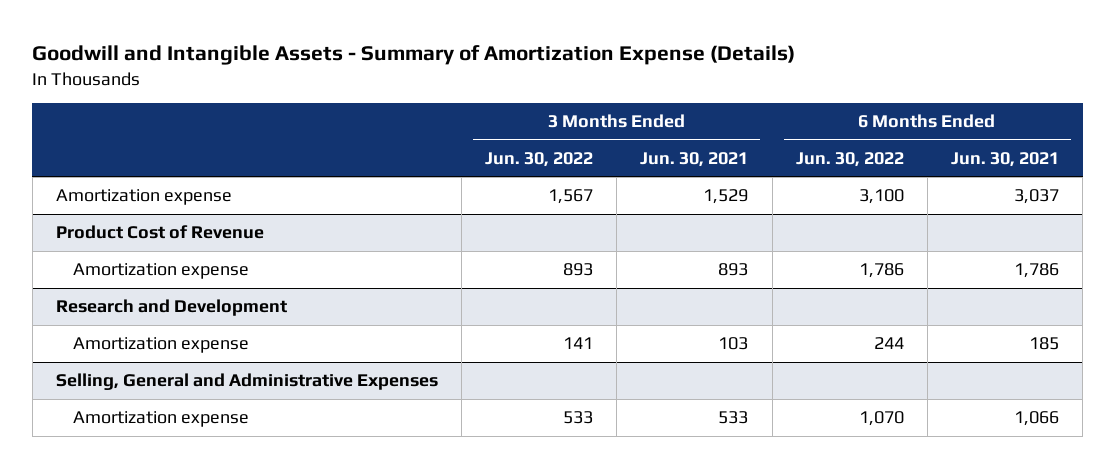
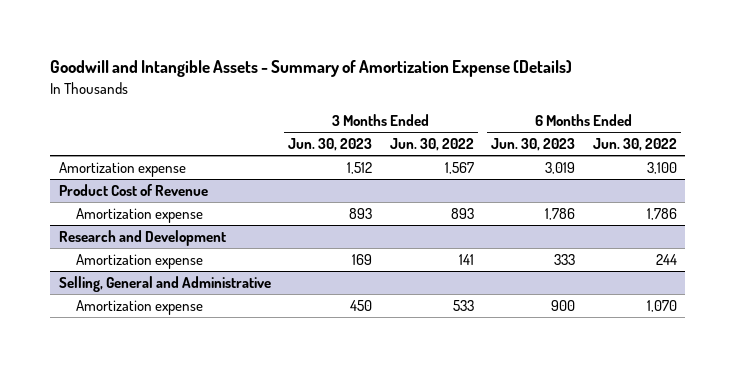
- | 3 Months Ended Jun. 30, 2022 | 3 Months Ended Jun. 30, 2021 | 6 Months Ended Jun. 30, 2022 | 6 Months Ended Jun. 30, 2021
+ | 3 Months Ended Jun. 30, 2023 | 3 Months Ended Jun. 30, 2022 | 6 Months Ended Jun. 30, 2023 | 6 Months Ended Jun. 30, 2022
- Selling, General and Administrative Expenses
+ Selling, General and Administrative

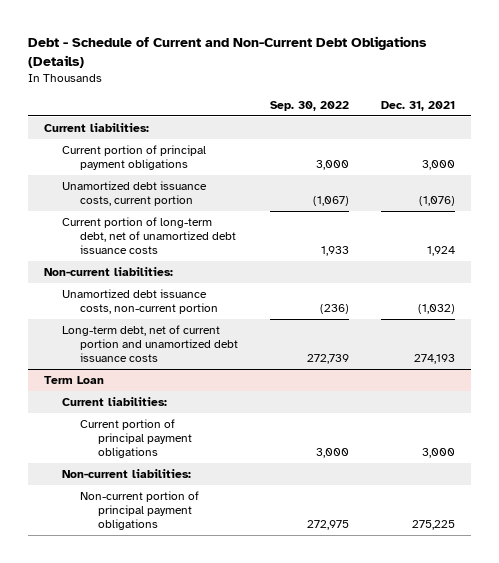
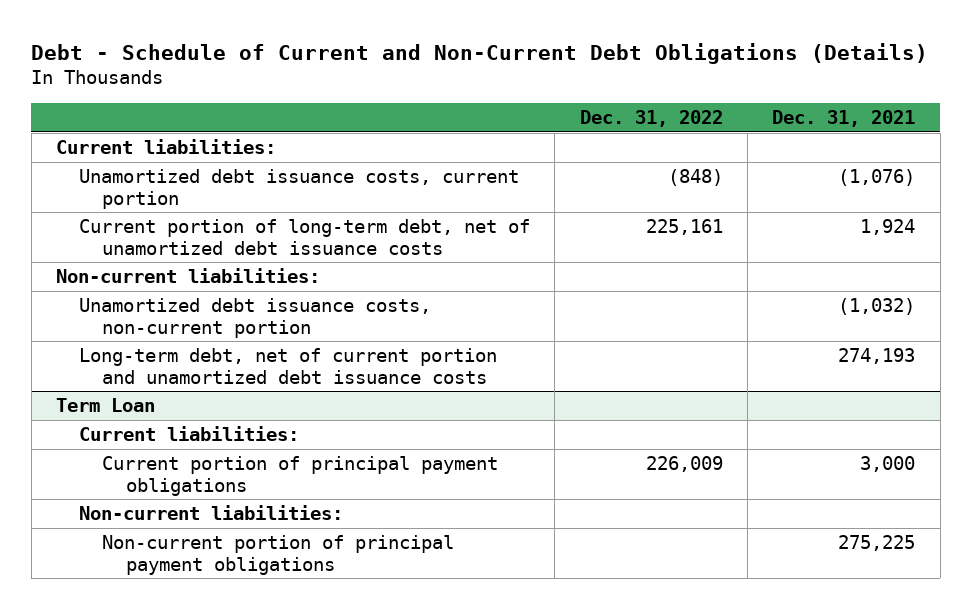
- | Sep. 30, 2022 | Dec. 31, 2021
+ | Dec. 31, 2022 | Dec. 31, 2021
- Current portion of principal payment obligations | 3,000 | 3,000

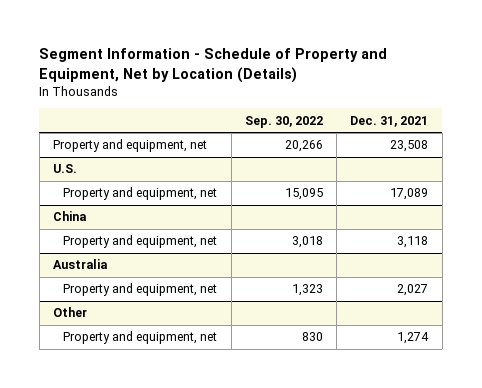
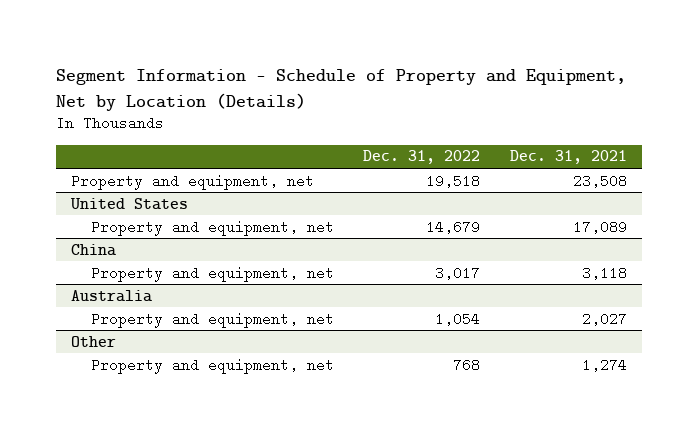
- | Sep. 30, 2022 | Dec. 31, 2021
+ | Dec. 31, 2022 | Dec. 31, 2021
- U.S.
+ United States

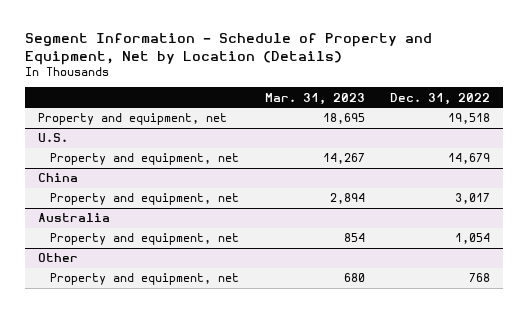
- | Dec. 31, 2022 | Dec. 31, 2021
+ | Mar. 31, 2023 | Dec. 31, 2022
- United States
+ U.S.

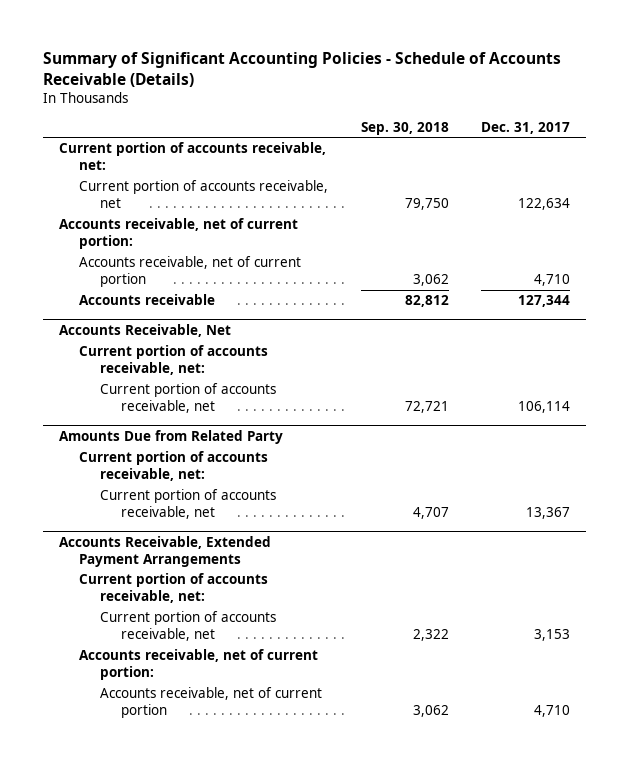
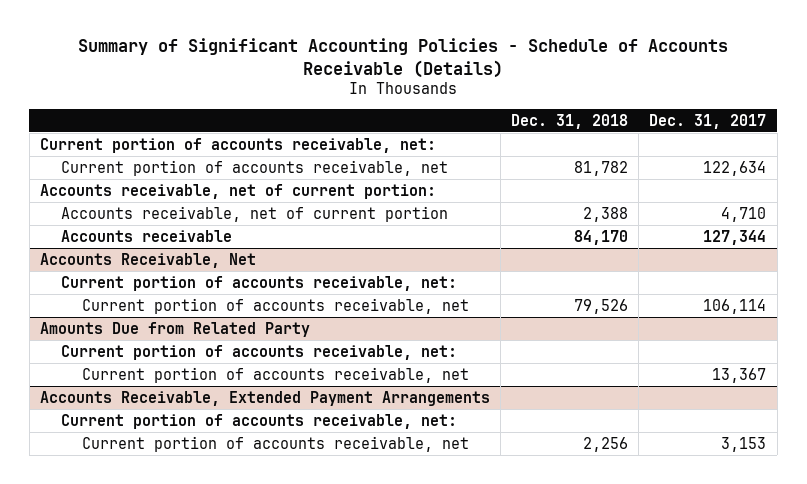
- | Sep. 30, 2018 | Dec. 31, 2017
+ | Dec. 31, 2018 | Dec. 31, 2017
@ Accounts Receivable, Extended Payment Arrangements
- Accounts receivable, net of current portion:
- Accounts receivable, net of current portion | 3,062 | 4,710

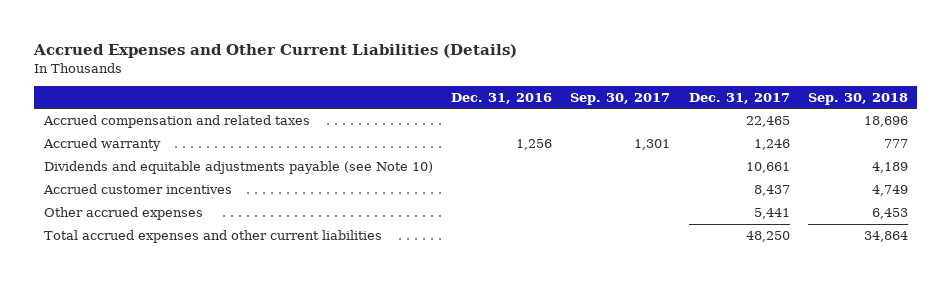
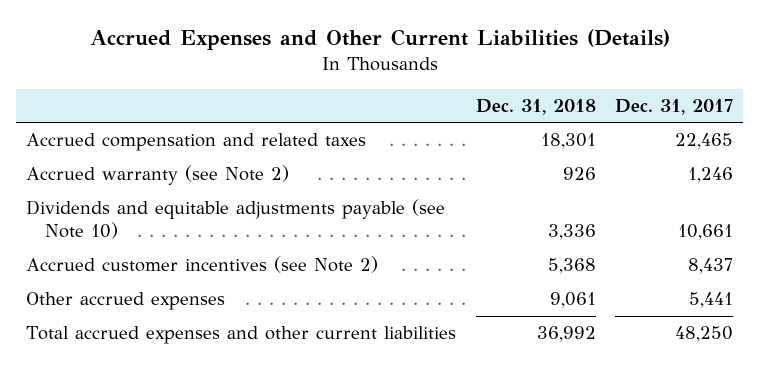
- | Dec. 31, 2016 | Sep. 30, 2017 | Dec. 31, 2017 | Sep. 30, 2018
+ | Dec. 31, 2018 | Dec. 31, 2017
- Accrued warranty | 1,256 | 1,301 | 1,246 | 777
+ Accrued warranty (see Note 2) | 926 | 1,246
- Accrued customer incentives | | | 8,437 | 4,749
+ Accrued customer incentives (see Note 2) | 5,368 | 8,437

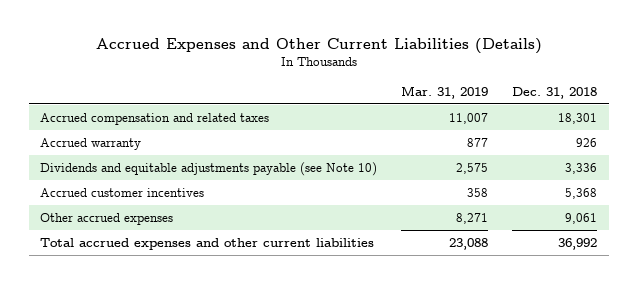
- | Dec. 31, 2018 | Dec. 31, 2017
+ | Mar. 31, 2019 | Dec. 31, 2018
- Accrued warranty (see Note 2) | 926 | 1,246
+ Accrued warranty | 877 | 926
- Accrued customer incentives (see Note 2) | 5,368 | 8,437
+ Accrued customer incentives | 358 | 5,368

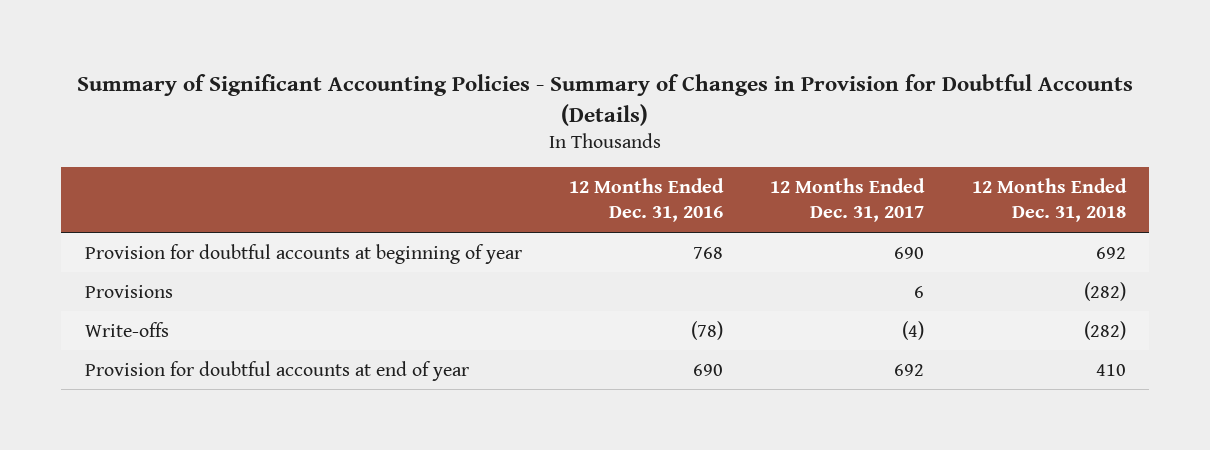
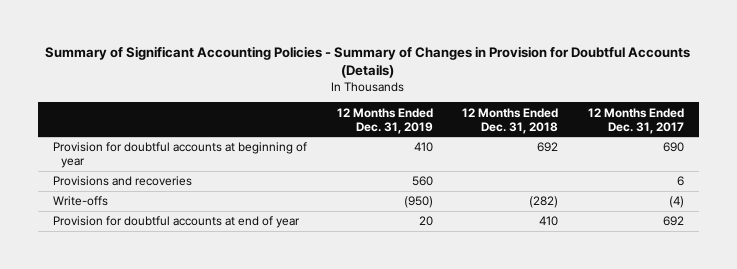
- | 12 Months Ended Dec. 31, 2016 | 12 Months Ended Dec. 31, 2017 | 12 Months Ended Dec. 31, 2018
+ | 12 Months Ended Dec. 31, 2019 | 12 Months Ended Dec. 31, 2018 | 12 Months Ended Dec. 31, 2017
- Provisions | | 6 | (282)
+ Provisions and recoveries | 560 | | 6

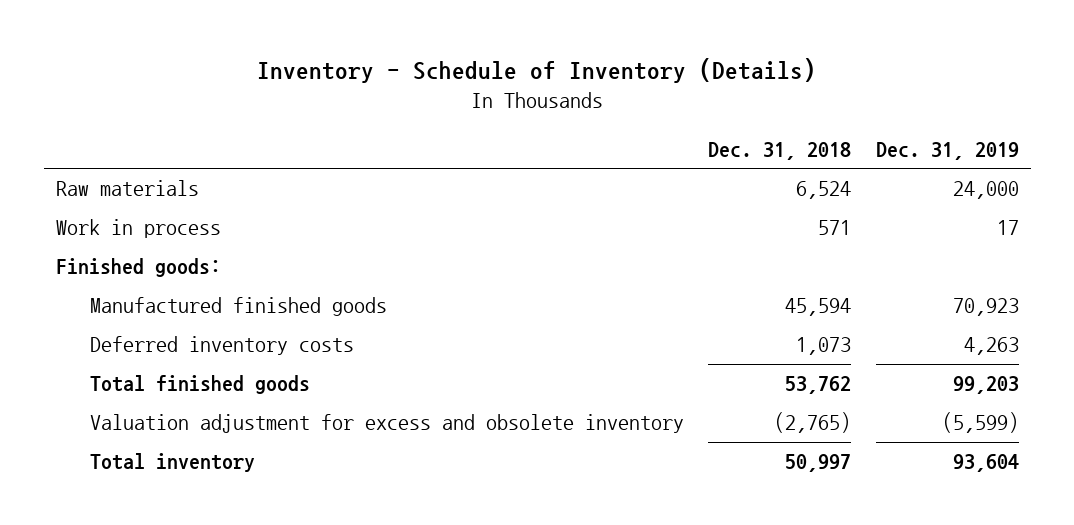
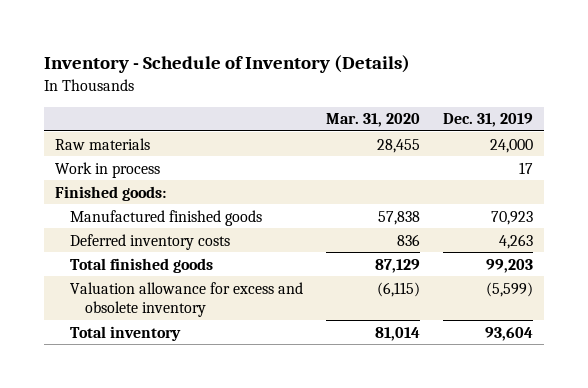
- | Dec. 31, 2018 | Dec. 31, 2019
+ | Mar. 31, 2020 | Dec. 31, 2019
- Valuation adjustment for excess and obsolete inventory | (2,765) | (5,599)
+ Valuation allowance for excess and obsolete inventory | (6,115) | (5,599)

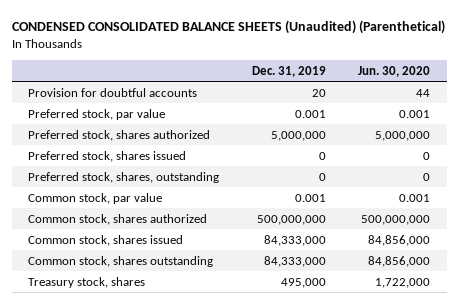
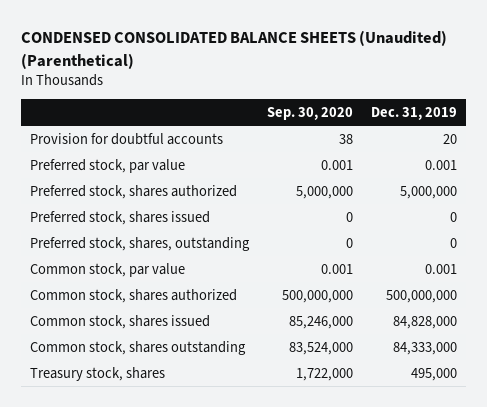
- | Dec. 31, 2019 | Jun. 30, 2020
+ | Sep. 30, 2020 | Dec. 31, 2019
- Common stock, shares issued | 84,333,000 | 84,856,000
+ Common stock, shares issued | 85,246,000 | 84,828,000

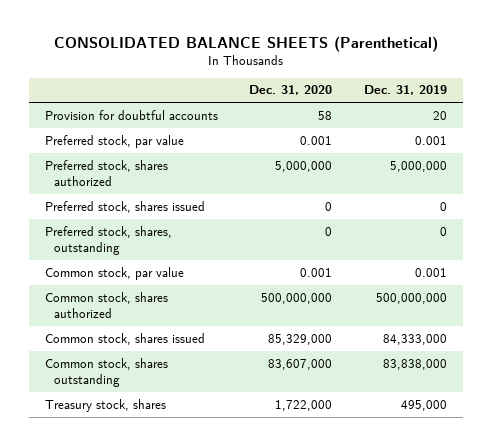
- CONDENSED CONSOLIDATED BALANCE SHEETS (Unaudited) (Parenthetical)
+ CONSOLIDATED BALANCE SHEETS (Parenthetical)
- | Sep. 30, 2020 | Dec. 31, 2019
+ | Dec. 31, 2020 | Dec. 31, 2019
- Common stock, shares issued | 85,246,000 | 84,828,000
- Common stock, shares outstanding | 83,524,000 | 84,333,000
+ Common stock, shares issued | 85,329,000 | 84,333,000
+ Common stock, shares outstanding | 83,607,000 | 83,838,000

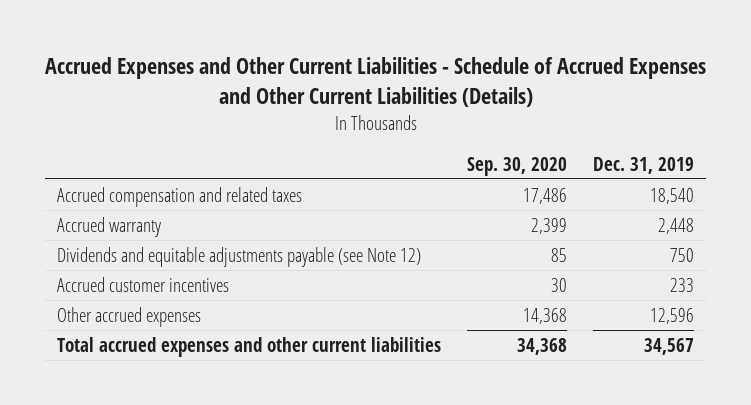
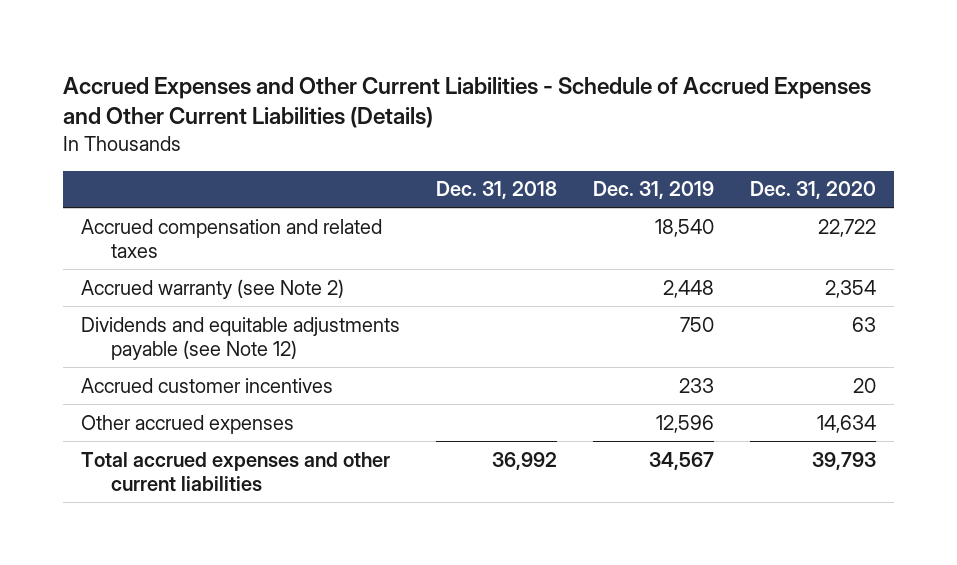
- | Sep. 30, 2020 | Dec. 31, 2019
+ | Dec. 31, 2018 | Dec. 31, 2019 | Dec. 31, 2020
- Accrued warranty | 2,399 | 2,448
+ Accrued warranty (see Note 2) | | 2,448 | 2,354

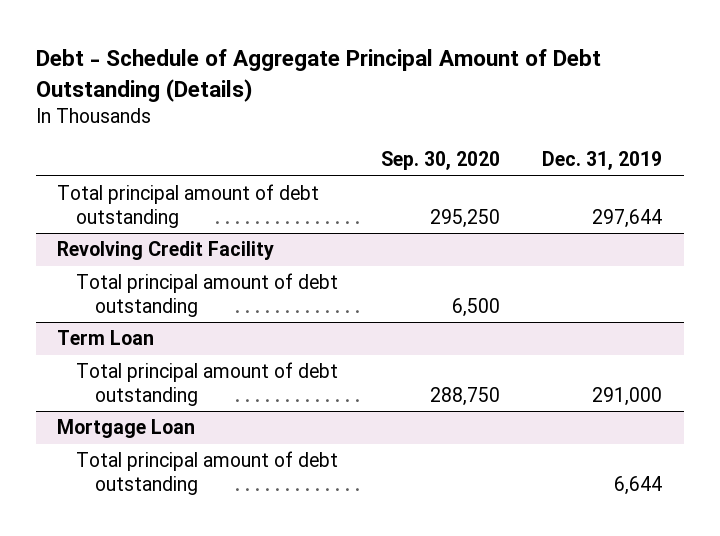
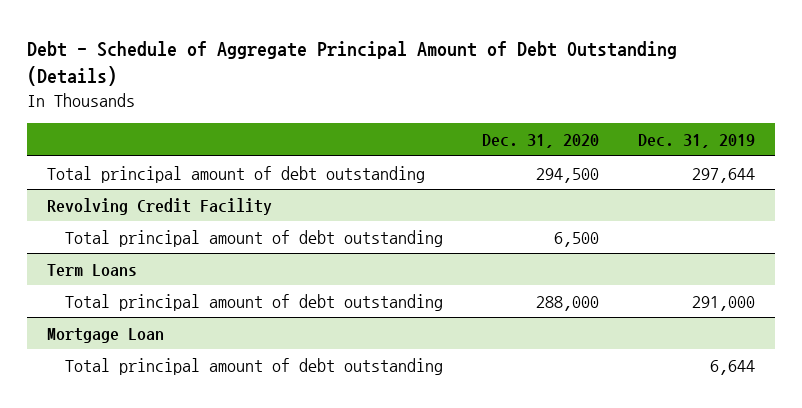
- | Sep. 30, 2020 | Dec. 31, 2019
+ | Dec. 31, 2020 | Dec. 31, 2019
- Term Loan
+ Term Loans

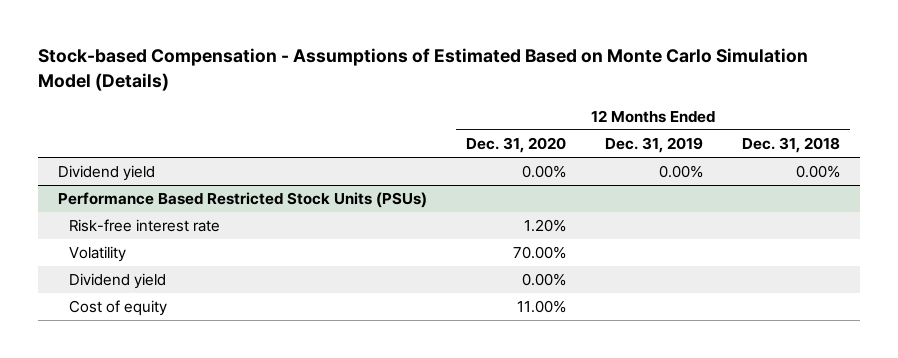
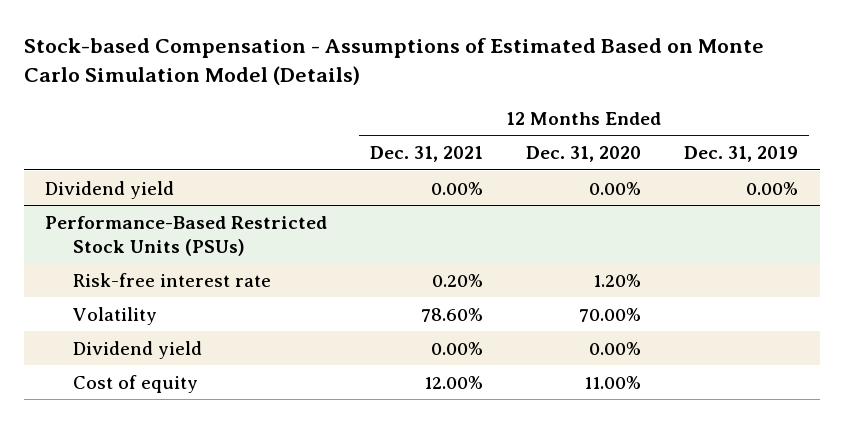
- | 12 Months Ended Dec. 31, 2020 | 12 Months Ended Dec. 31, 2019 | 12 Months Ended Dec. 31, 2018
+ | 12 Months Ended Dec. 31, 2021 | 12 Months Ended Dec. 31, 2020 | 12 Months Ended Dec. 31, 2019
- Performance Based Restricted Stock Units (PSUs)
+ Performance-Based Restricted Stock Units (PSUs)

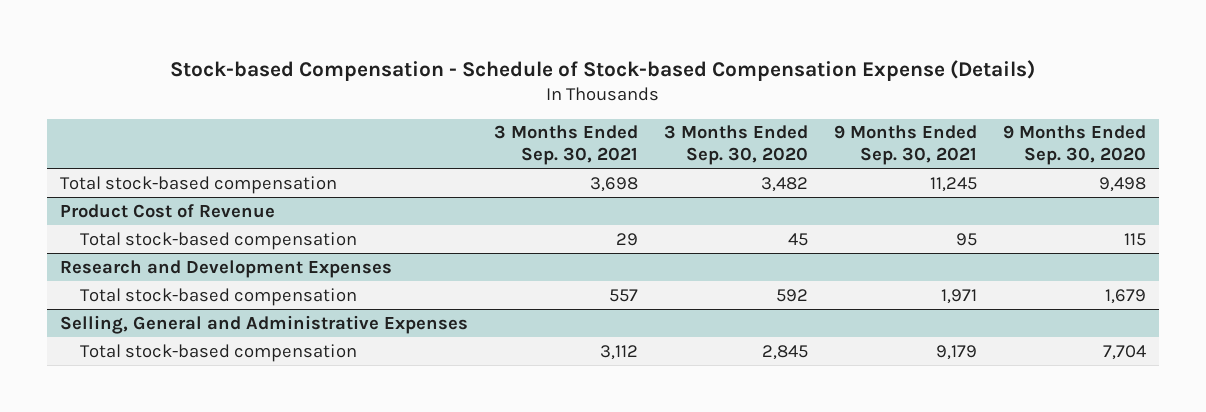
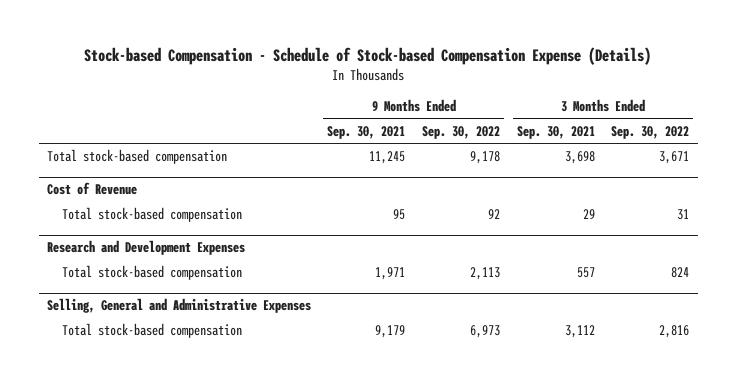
- | 3 Months Ended Sep. 30, 2021 | 3 Months Ended Sep. 30, 2020 | 9 Months Ended Sep. 30, 2021 | 9 Months Ended Sep. 30, 2020
+ | 9 Months Ended Sep. 30, 2021 | 9 Months Ended Sep. 30, 2022 | 3 Months Ended Sep. 30, 2021 | 3 Months Ended Sep. 30, 2022
- Product Cost of Revenue
+ Cost of Revenue

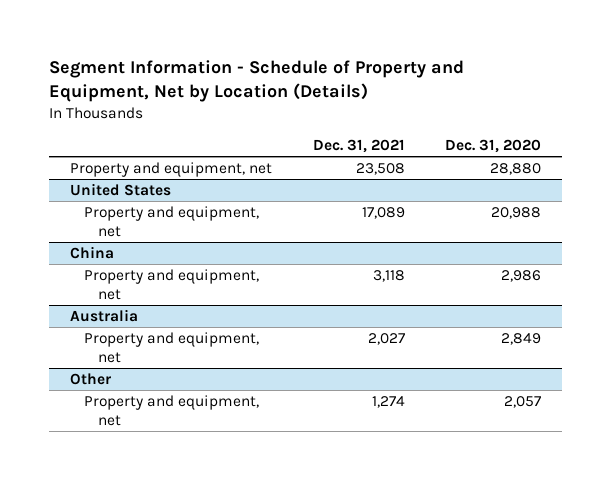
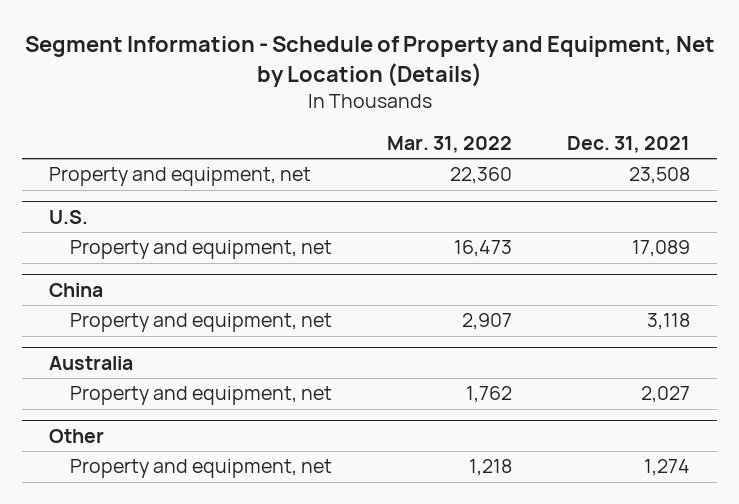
- | Dec. 31, 2021 | Dec. 31, 2020
+ | Mar. 31, 2022 | Dec. 31, 2021
- United States
+ U.S.

